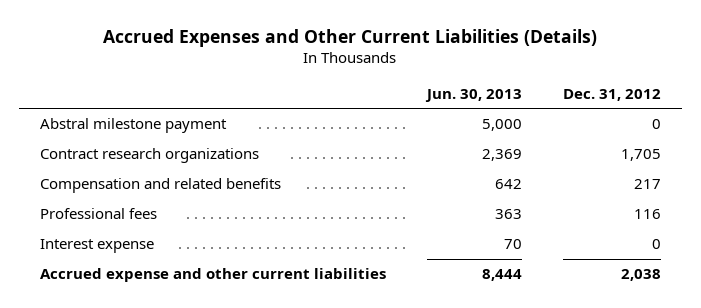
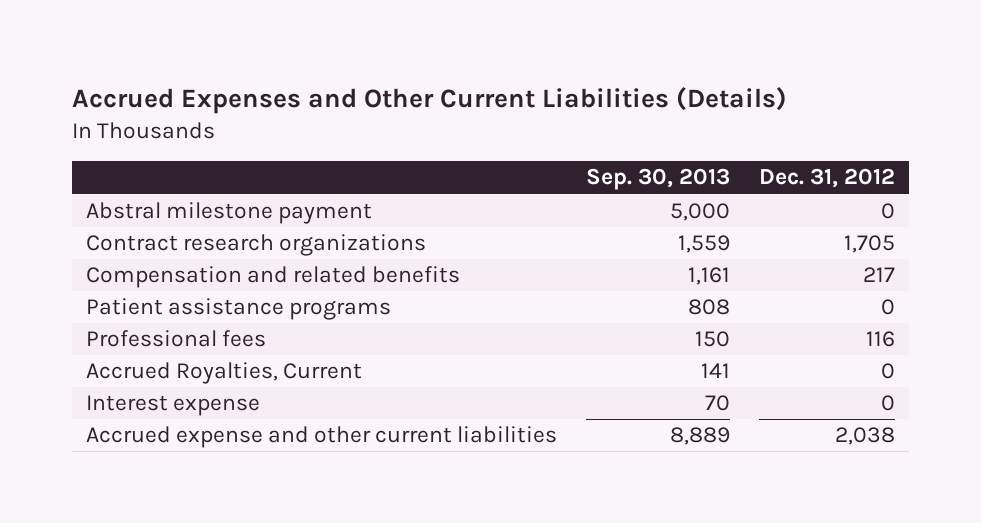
- | Jun. 30, 2013 | Dec. 31, 2012
+ | Sep. 30, 2013 | Dec. 31, 2012
+ Patient assistance programs | 808 | 0
+ Accrued Royalties, Current | 141 | 0

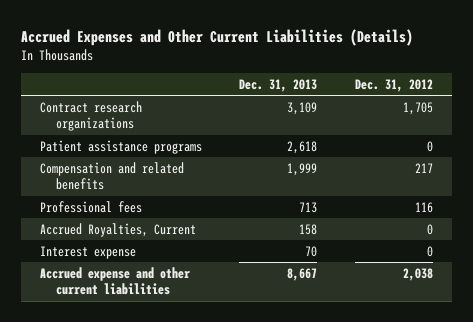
- | Sep. 30, 2013 | Dec. 31, 2012
+ | Dec. 31, 2013 | Dec. 31, 2012
- Abstral milestone payment | 5,000 | 0
moved down: Compensation and related benefits | 1,999 | 217

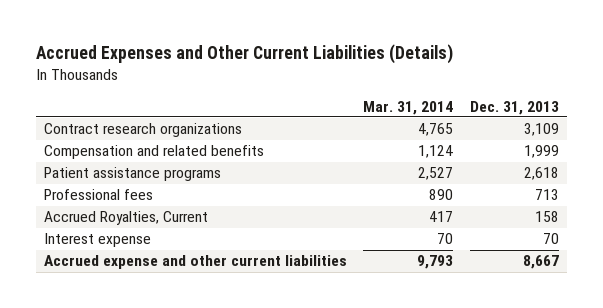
- | Dec. 31, 2013 | Dec. 31, 2012
+ | Mar. 31, 2014 | Dec. 31, 2013
moved down: Patient assistance programs | 2,527 | 2,618

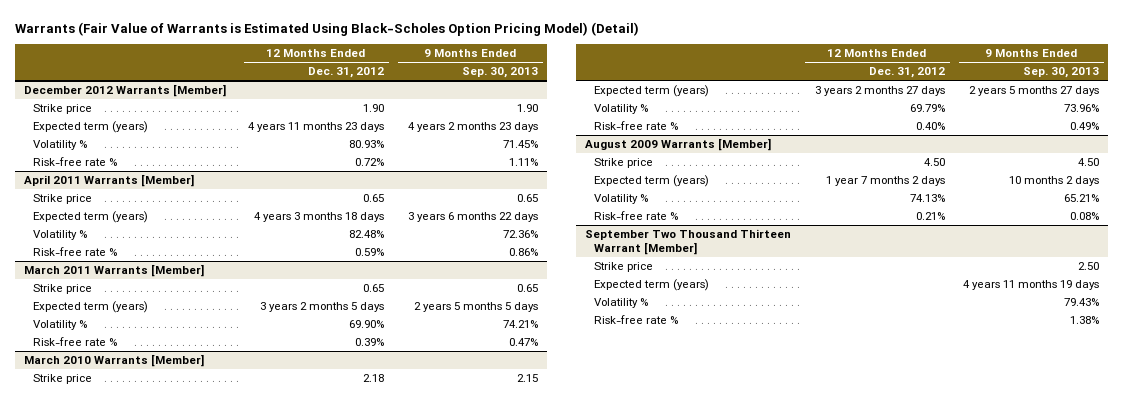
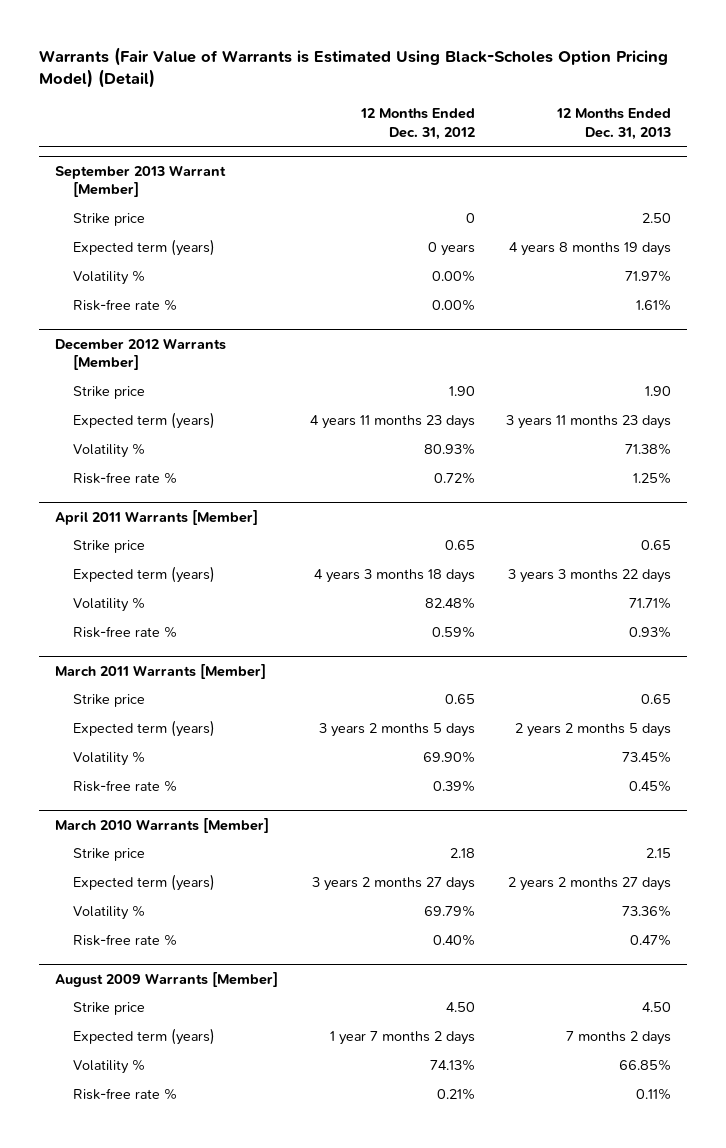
- | 12 Months Ended Dec. 31, 2012 | 9 Months Ended Sep. 30, 2013
+ | 12 Months Ended Dec. 31, 2012 | 12 Months Ended Dec. 31, 2013
+ September 2013 Warrant [Member]
+ Strike price | 0 | 2.50
+ Expected term (years) | 0 years | 4 years 8 months 19 days
+ Volatility % | 0.00% | 71.97%
+ Risk-free rate % | 0.00% | 1.61%
- September Two Thousand Thirteen Warrant [Member]
- Strike price | | 2.50
- Expected term (years) | | 4 years 11 months 19 days
- Volatility % | | 79.43%
- Risk-free rate % | | 1.38%

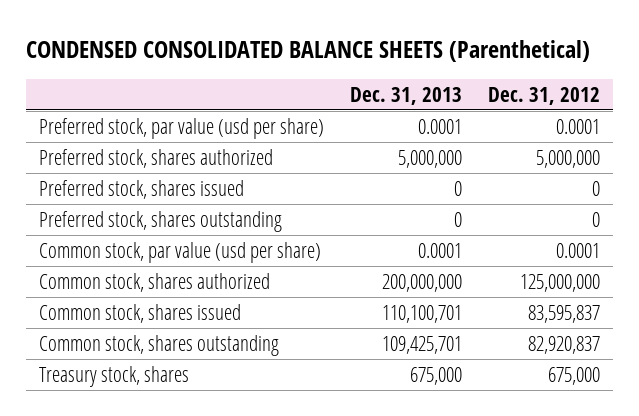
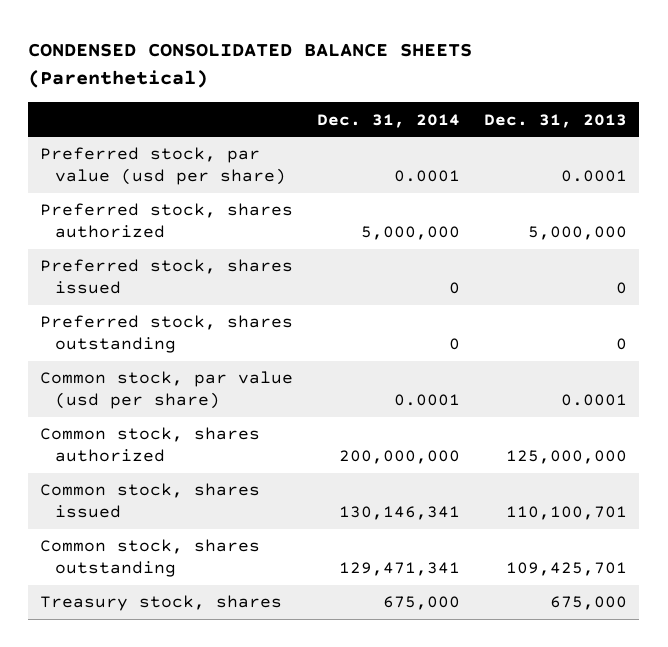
- | Dec. 31, 2013 | Dec. 31, 2012
+ | Dec. 31, 2014 | Dec. 31, 2013
- Common stock, shares authorized | 200,000,000 | 125,000,000
+ Common stock, shares authorized | 200,000,000 | 125,000,000

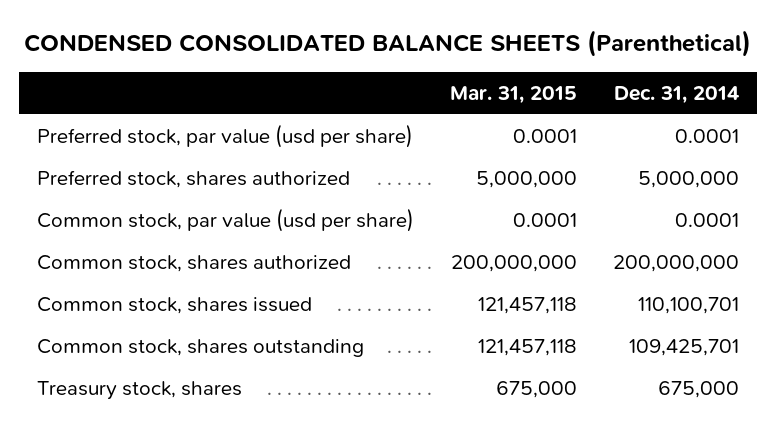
- | Dec. 31, 2014 | Dec. 31, 2013
+ | Mar. 31, 2015 | Dec. 31, 2014
- Preferred stock, shares issued | 0 | 0
- Preferred stock, shares outstanding | 0 | 0
- Common stock, shares issued | 130,146,341 | 110,100,701
- Common stock, shares outstanding | 129,471,341 | 109,425,701
+ Common stock, shares issued | 121,457,118 | 110,100,701
+ Common stock, shares outstanding | 121,457,118 | 109,425,701

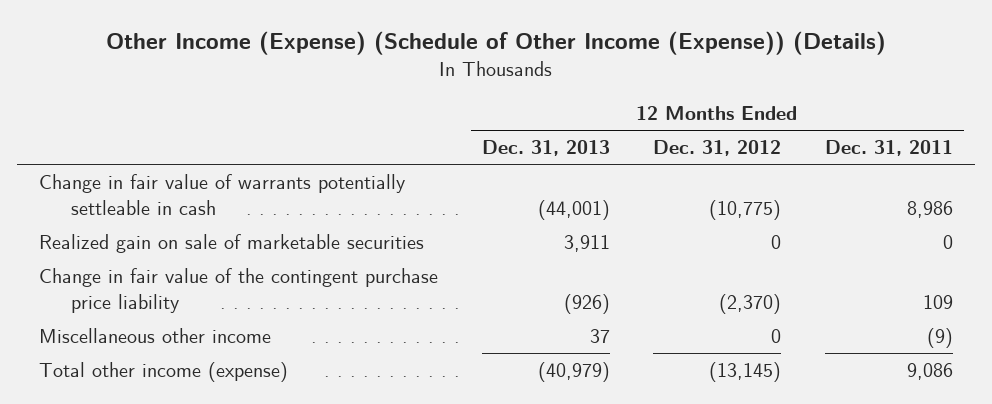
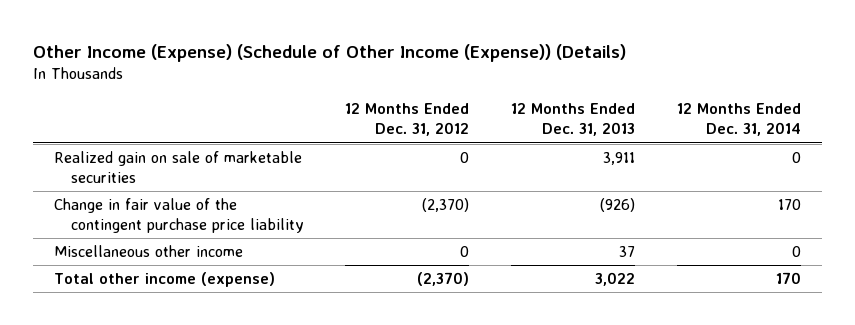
- | 12 Months Ended Dec. 31, 2013 | 12 Months Ended Dec. 31, 2012 | 12 Months Ended Dec. 31, 2011
+ | 12 Months Ended Dec. 31, 2012 | 12 Months Ended Dec. 31, 2013 | 12 Months Ended Dec. 31, 2014
- Change in fair value of warrants potentially settleable in cash | (44,001) | (10,775) | 8,986
- Total other income (expense) | (40,979) | (13,145) | 9,086
+ Total other income (expense) | (2,370) | 3,022 | 170

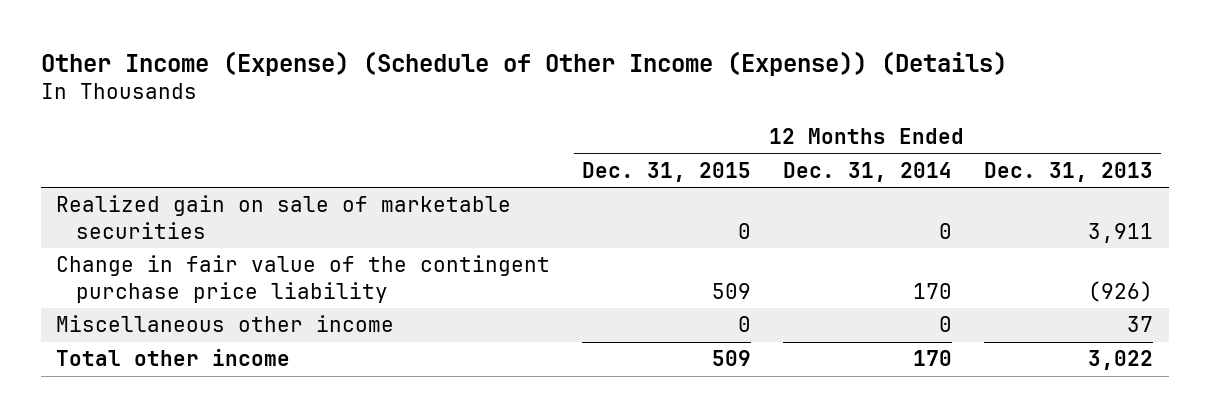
- | 12 Months Ended Dec. 31, 2012 | 12 Months Ended Dec. 31, 2013 | 12 Months Ended Dec. 31, 2014
+ | 12 Months Ended Dec. 31, 2015 | 12 Months Ended Dec. 31, 2014 | 12 Months Ended Dec. 31, 2013
- Total other income (expense) | (2,370) | 3,022 | 170
+ Total other income | 509 | 170 | 3,022

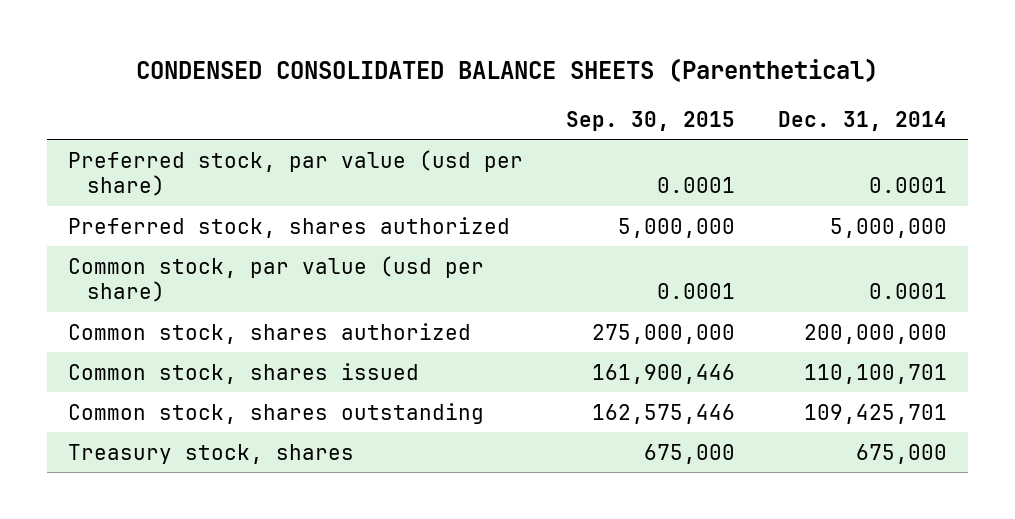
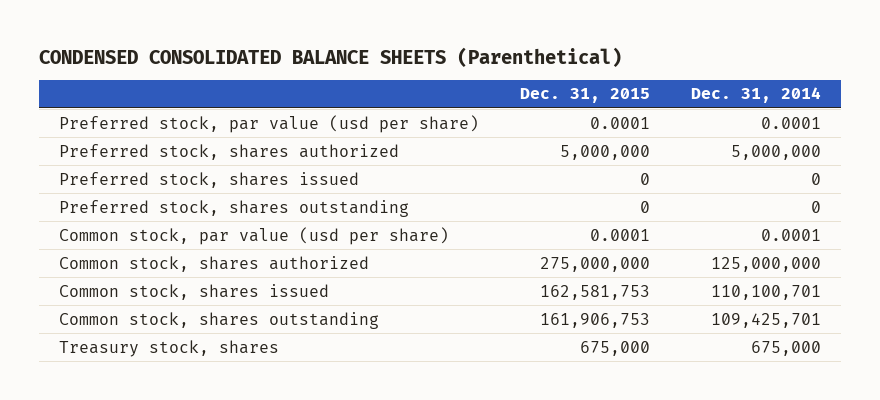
- | Sep. 30, 2015 | Dec. 31, 2014
+ | Dec. 31, 2015 | Dec. 31, 2014
+ Preferred stock, shares issued | 0 | 0
+ Preferred stock, shares outstanding | 0 | 0
- Common stock, shares authorized | 275,000,000 | 200,000,000
+ Common stock, shares authorized | 275,000,000 | 125,000,000

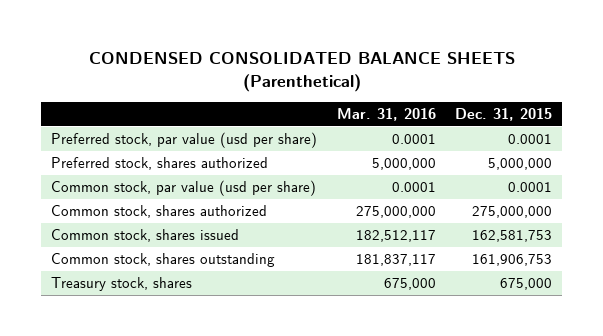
- | Dec. 31, 2015 | Dec. 31, 2014
+ | Mar. 31, 2016 | Dec. 31, 2015
- Preferred stock, shares issued | 0 | 0
- Preferred stock, shares outstanding | 0 | 0

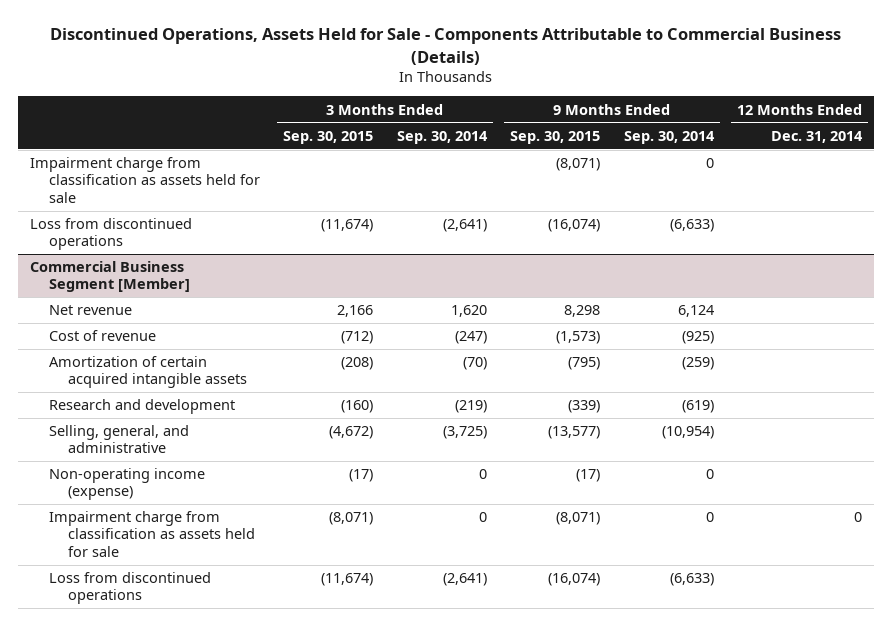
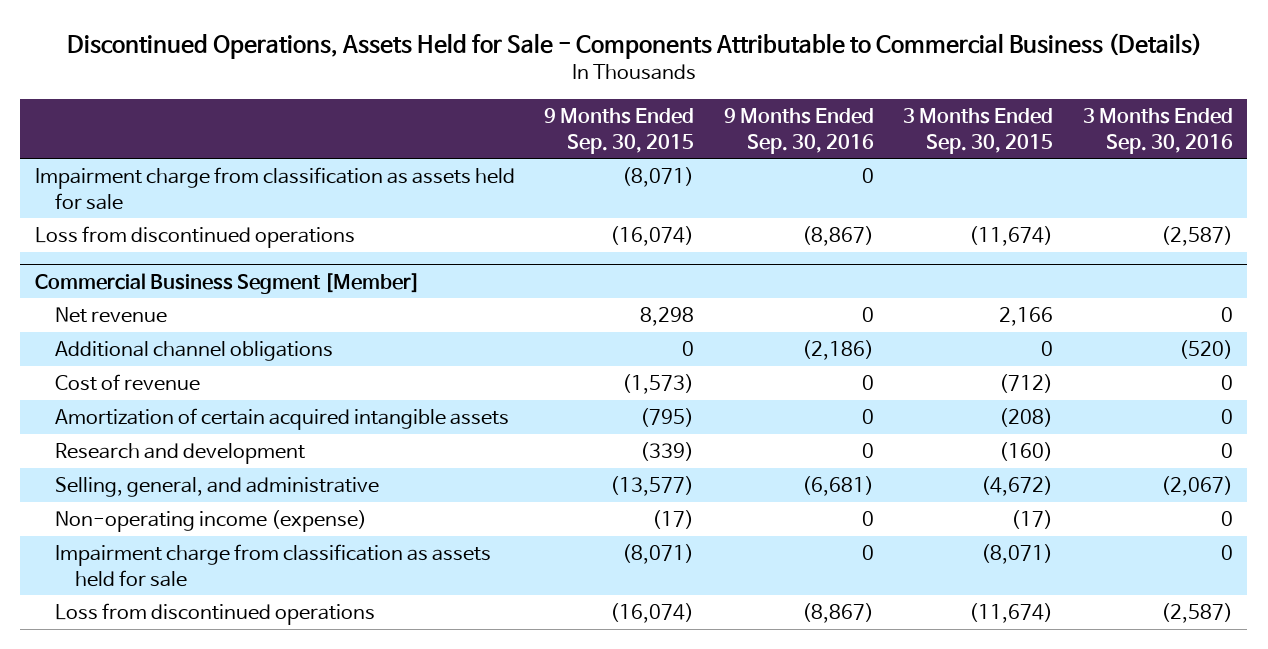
- | 3 Months Ended Sep. 30, 2015 | 3 Months Ended Sep. 30, 2014 | 9 Months Ended Sep. 30, 2015 | 9 Months Ended Sep. 30, 2014 | 12 Months Ended Dec. 31, 2014
+ | 9 Months Ended Sep. 30, 2015 | 9 Months Ended Sep. 30, 2016 | 3 Months Ended Sep. 30, 2015 | 3 Months Ended Sep. 30, 2016
@ Commercial Business Segment [Member]
+ Additional channel obligations | 0 | (2,186) | 0 | (520)

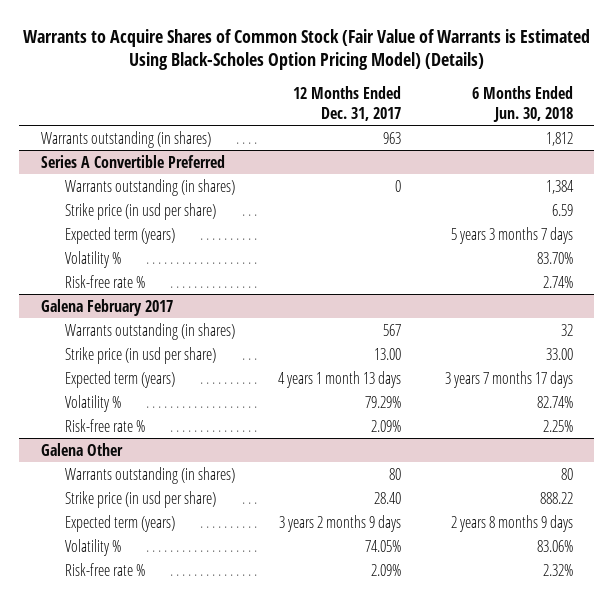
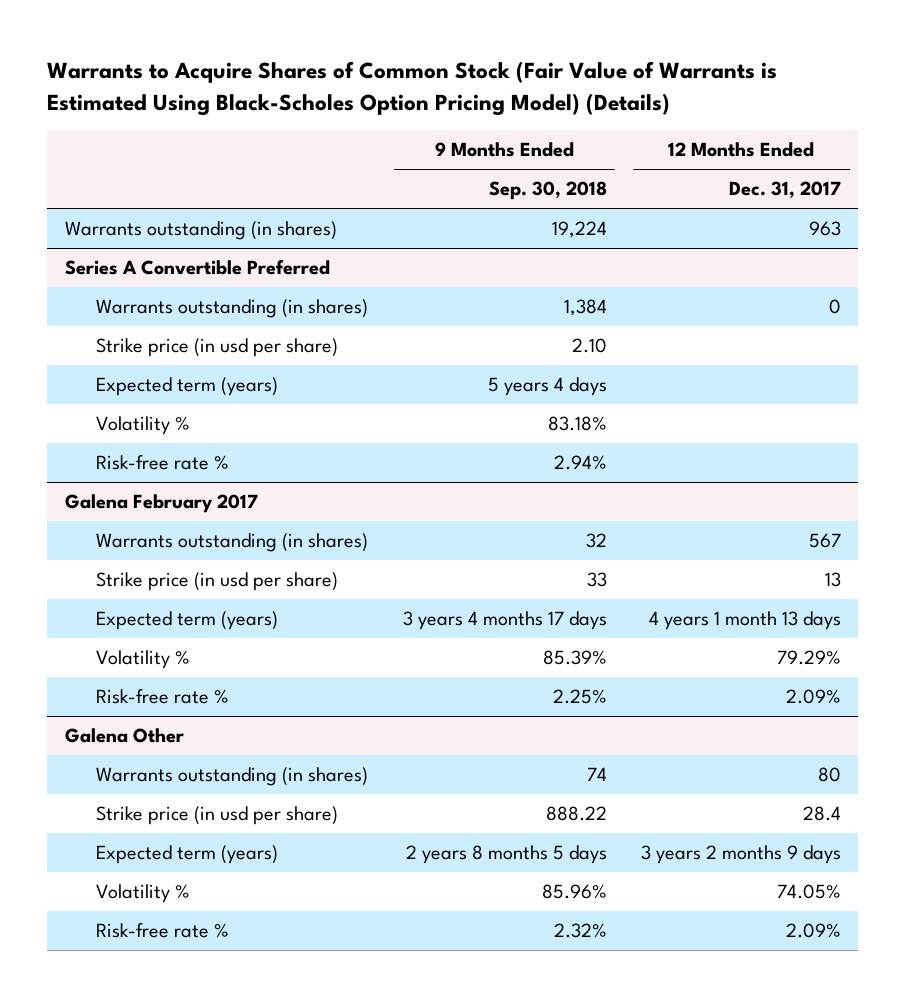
- | 12 Months Ended Dec. 31, 2017 | 6 Months Ended Jun. 30, 2018
+ | 9 Months Ended Sep. 30, 2018 | 12 Months Ended Dec. 31, 2017
@ Galena February 2017
- Strike price (in usd per share) | 13.00 | 33.00
+ Strike price (in usd per share) | 33 | 13
@ Galena Other
- Strike price (in usd per share) | 28.40 | 888.22
+ Strike price (in usd per share) | 888.22 | 28.4

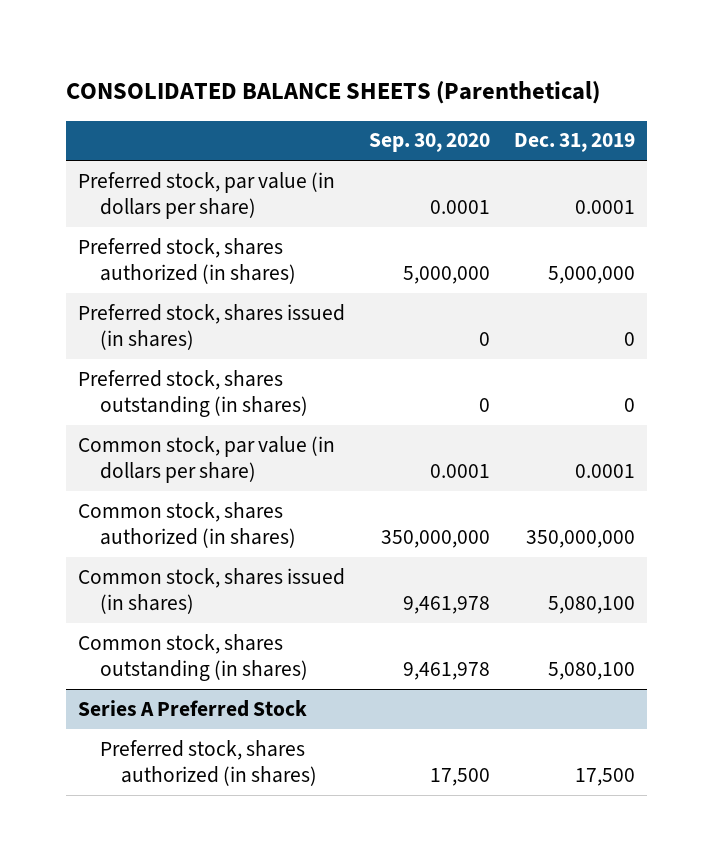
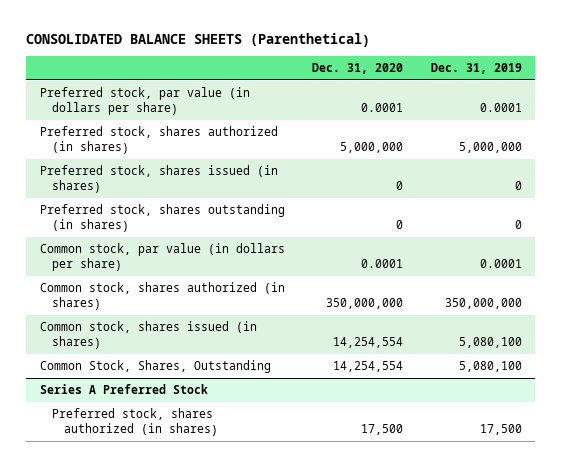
- | Sep. 30, 2020 | Dec. 31, 2019
+ | Dec. 31, 2020 | Dec. 31, 2019
- Common stock, shares outstanding (in shares) | 9,461,978 | 5,080,100
+ Common Stock, Shares, Outstanding | 14,254,554 | 5,080,100

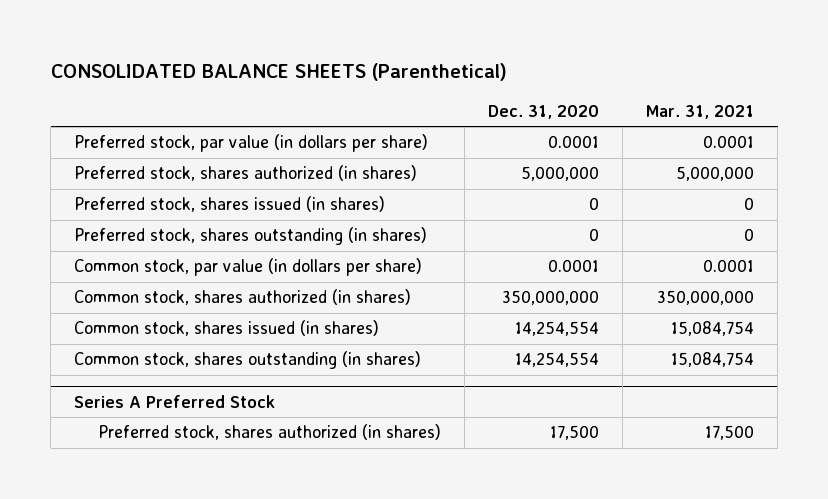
- | Dec. 31, 2020 | Dec. 31, 2019
+ | Dec. 31, 2020 | Mar. 31, 2021
- Common Stock, Shares, Outstanding | 14,254,554 | 5,080,100
+ Common stock, shares outstanding (in shares) | 14,254,554 | 15,084,754

